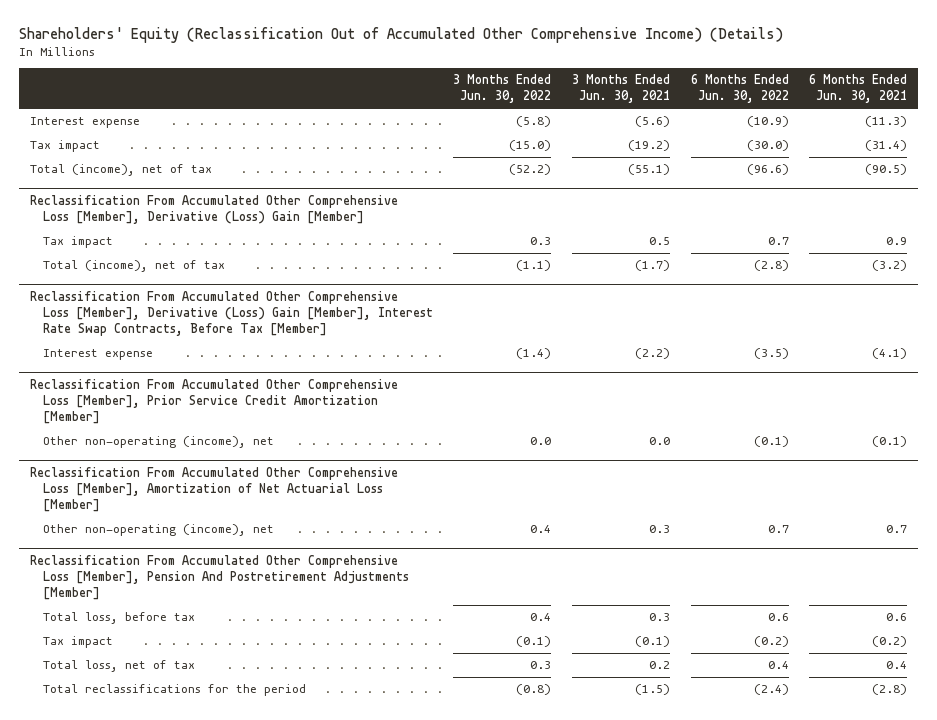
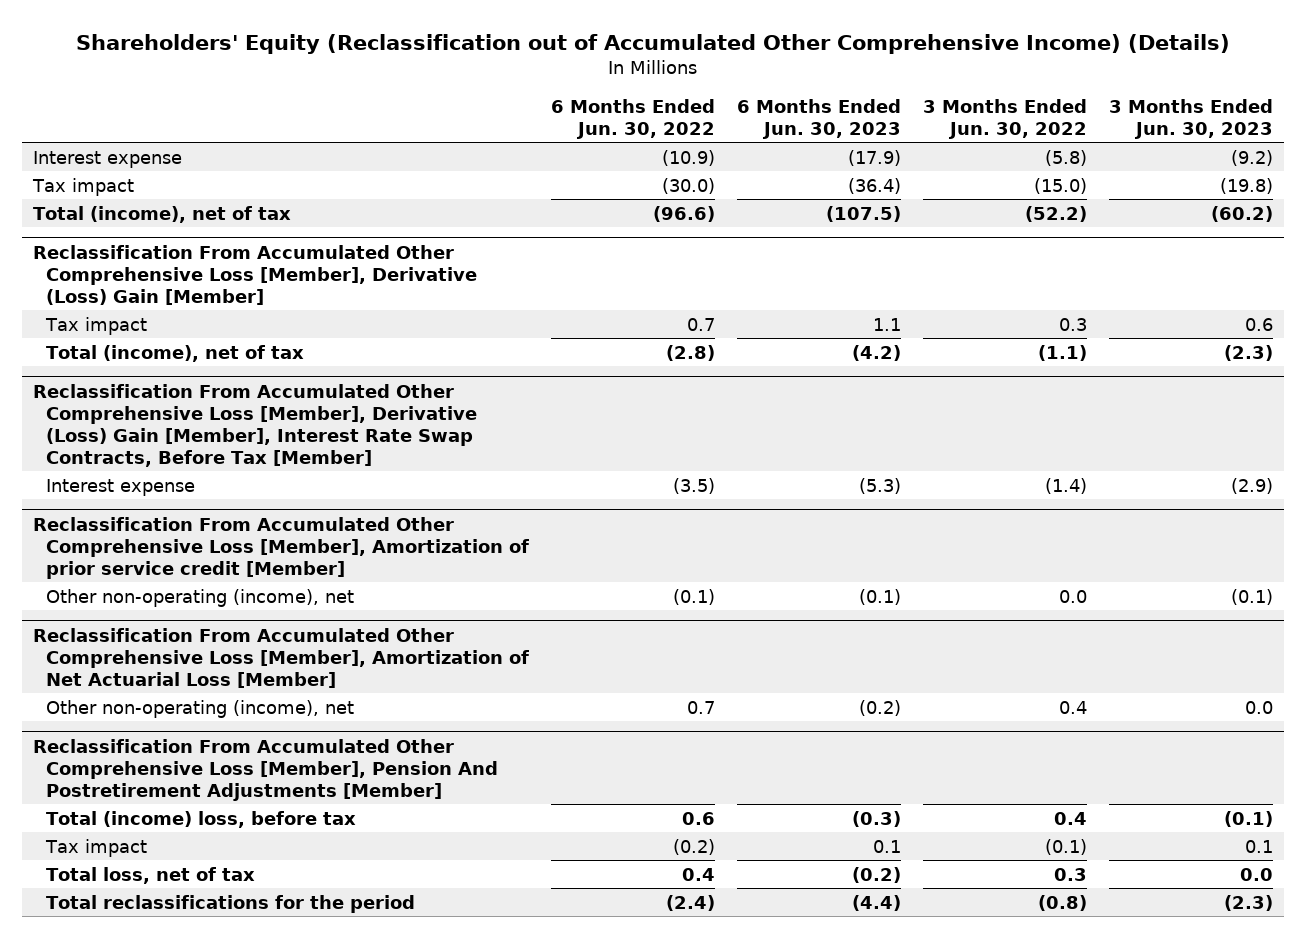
- Shareholders' Equity (Reclassification Out of Accumulated Other Comprehensive Income) (Details)
+ Shareholders' Equity (Reclassification out of Accumulated Other Comprehensive Income) (Details)
- | 3 Months Ended Jun. 30, 2022 | 3 Months Ended Jun. 30, 2021 | 6 Months Ended Jun. 30, 2022 | 6 Months Ended Jun. 30, 2021
+ | 6 Months Ended Jun. 30, 2022 | 6 Months Ended Jun. 30, 2023 | 3 Months Ended Jun. 30, 2022 | 3 Months Ended Jun. 30, 2023
- Reclassification From Accumulated Other Comprehensive Loss [Member], Prior Service Credit Amortization [Member]
+ Reclassification From Accumulated Other Comprehensive Loss [Member], Amortization of prior service credit [Member]
@ Reclassification From Accumulated Other Comprehensive Loss [Member], Pension And Postretirement Adjustments [Member]
- Total loss, before tax | 0.4 | 0.3 | 0.6 | 0.6
+ Total (income) loss, before tax | 0.6 | (0.3) | 0.4 | (0.1)

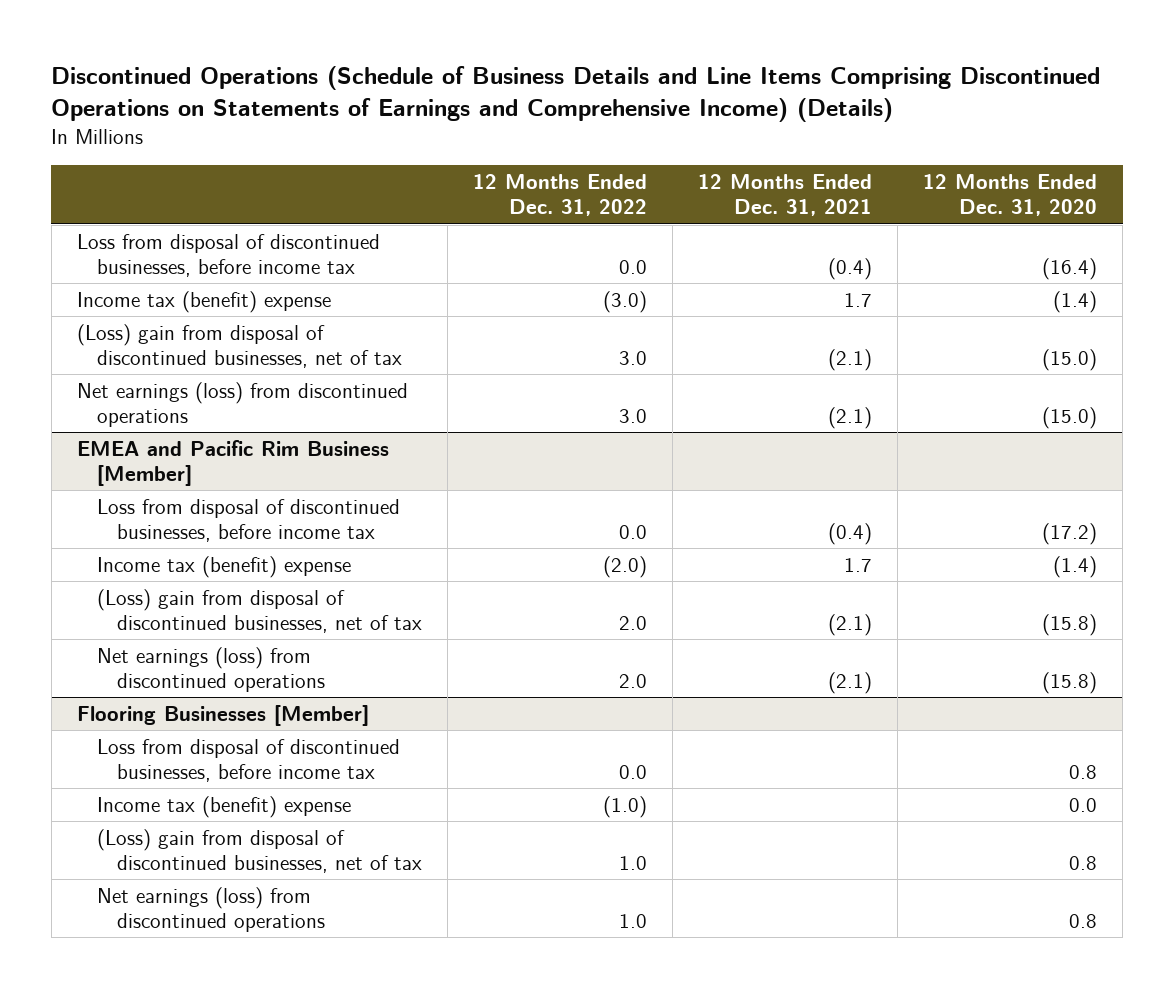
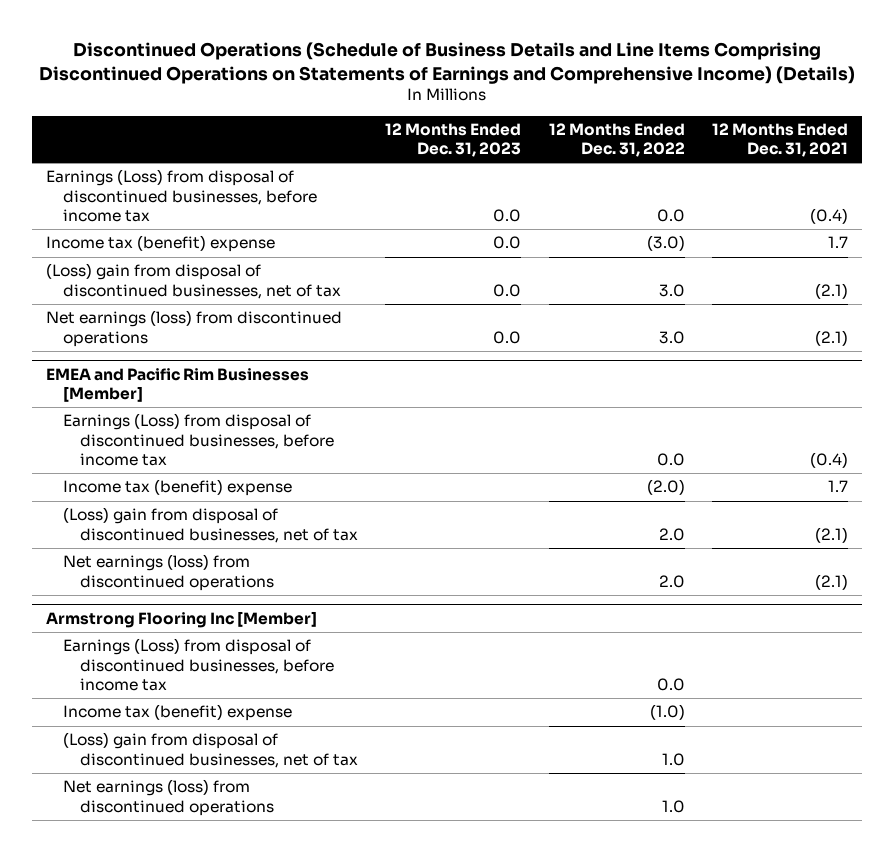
- | 12 Months Ended Dec. 31, 2022 | 12 Months Ended Dec. 31, 2021 | 12 Months Ended Dec. 31, 2020
+ | 12 Months Ended Dec. 31, 2023 | 12 Months Ended Dec. 31, 2022 | 12 Months Ended Dec. 31, 2021
- Loss from disposal of discontinued businesses, before income tax | 0.0 | (0.4) | (16.4)
+ Earnings (Loss) from disposal of discontinued businesses, before income tax | 0.0 | 0.0 | (0.4)
- EMEA and Pacific Rim Business [Member]
- Loss from disposal of discontinued businesses, before income tax | 0.0 | (0.4) | (17.2)
+ EMEA and Pacific Rim Businesses [Member]
+ Earnings (Loss) from disposal of discontinued businesses, before income tax | | 0.0 | (0.4)
- Flooring Businesses [Member]
- Loss from disposal of discontinued businesses, before income tax | 0.0 | | 0.8
+ Armstrong Flooring Inc [Member]
+ Earnings (Loss) from disposal of discontinued businesses, before income tax | | 0.0 |

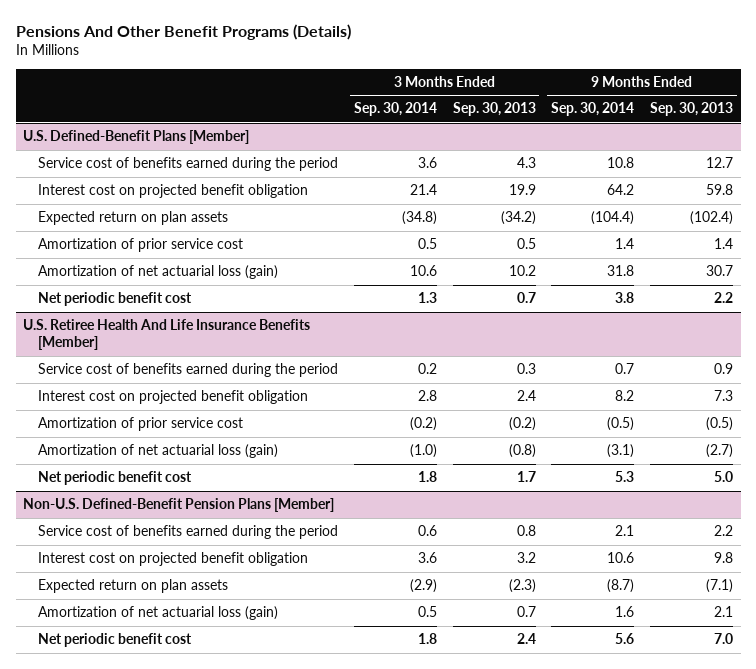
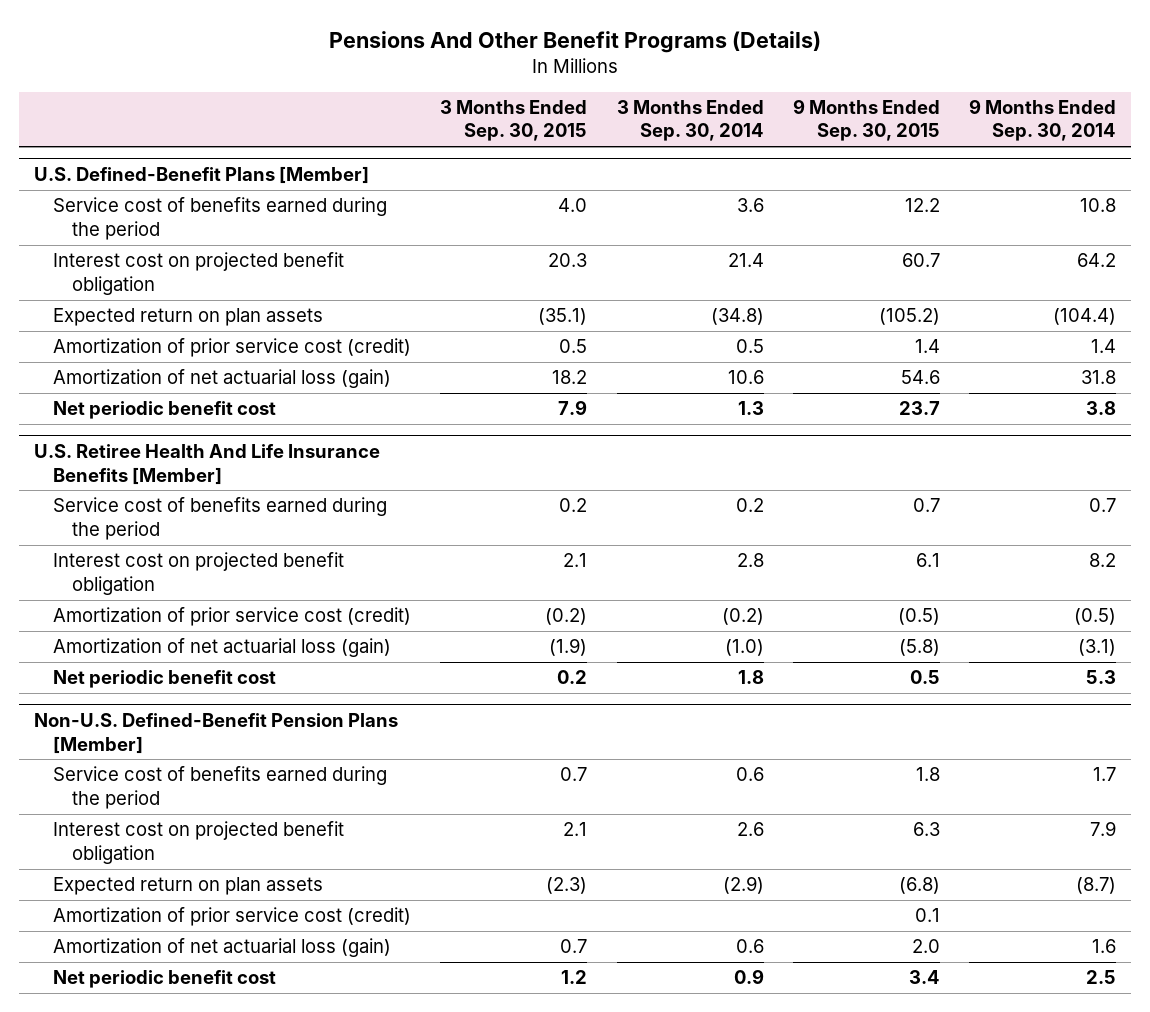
- | 3 Months Ended Sep. 30, 2014 | 3 Months Ended Sep. 30, 2013 | 9 Months Ended Sep. 30, 2014 | 9 Months Ended Sep. 30, 2013
+ | 3 Months Ended Sep. 30, 2015 | 3 Months Ended Sep. 30, 2014 | 9 Months Ended Sep. 30, 2015 | 9 Months Ended Sep. 30, 2014
@ U.S. Defined-Benefit Plans [Member]
- Amortization of prior service cost | 0.5 | 0.5 | 1.4 | 1.4
+ Amortization of prior service cost (credit) | 0.5 | 0.5 | 1.4 | 1.4
@ U.S. Retiree Health And Life Insurance Benefits [Member]
- Amortization of prior service cost | (0.2) | (0.2) | (0.5) | (0.5)
+ Amortization of prior service cost (credit) | (0.2) | (0.2) | (0.5) | (0.5)
@ Non-U.S. Defined-Benefit Pension Plans [Member]
- Service cost of benefits earned during the period | 0.6 | 0.8 | 2.1 | 2.2
- Interest cost on projected benefit obligation | 3.6 | 3.2 | 10.6 | 9.8
+ Service cost of benefits earned during the period | 0.7 | 0.6 | 1.8 | 1.7
+ Interest cost on projected benefit obligation | 2.1 | 2.6 | 6.3 | 7.9
- Amortization of net actuarial loss (gain) | 0.5 | 0.7 | 1.6 | 2.1
- Net periodic benefit cost | 1.8 | 2.4 | 5.6 | 7.0
+ Amortization of prior service cost (credit) | | | 0.1 |
+ Amortization of net actuarial loss (gain) | 0.7 | 0.6 | 2.0 | 1.6
+ Net periodic benefit cost | 1.2 | 0.9 | 3.4 | 2.5

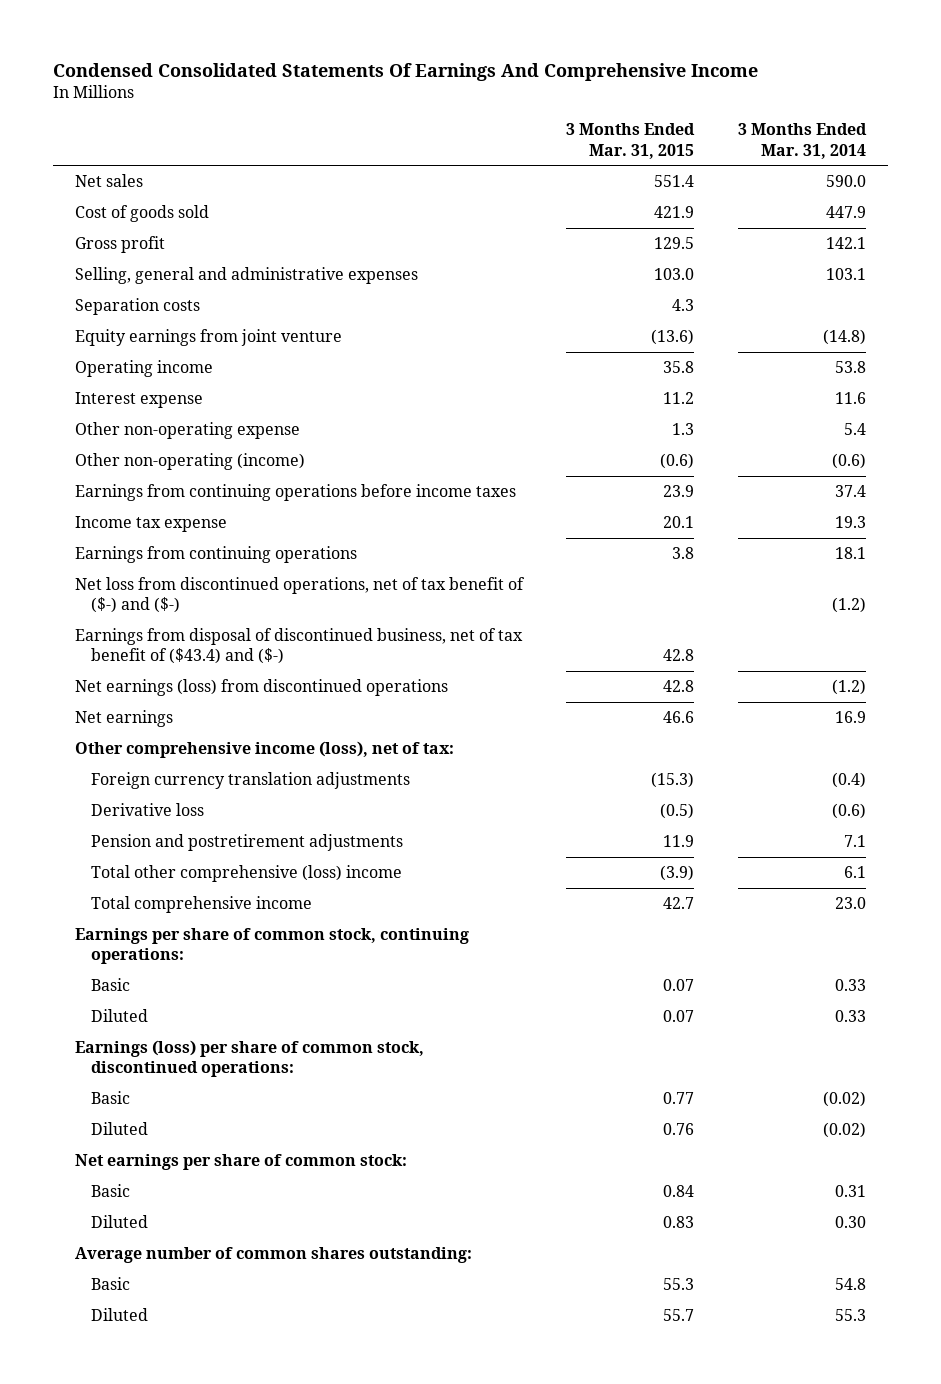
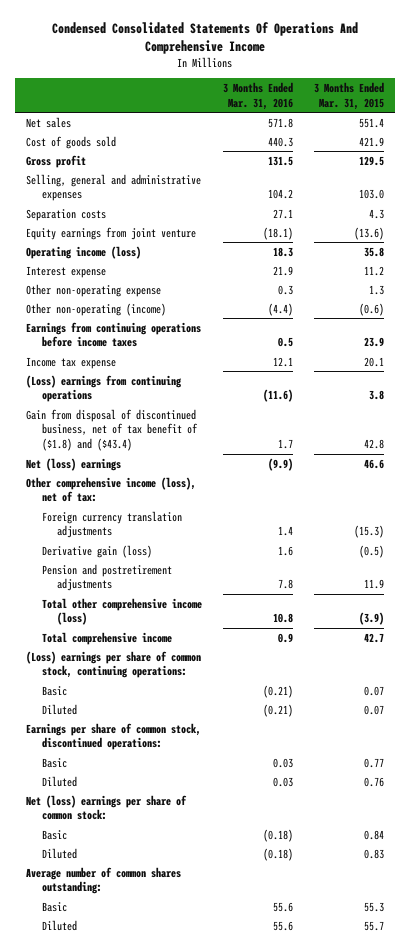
- Condensed Consolidated Statements Of Earnings And Comprehensive Income
+ Condensed Consolidated Statements Of Operations And Comprehensive Income
- | 3 Months Ended Mar. 31, 2015 | 3 Months Ended Mar. 31, 2014
+ | 3 Months Ended Mar. 31, 2016 | 3 Months Ended Mar. 31, 2015
- Operating income | 35.8 | 53.8
+ Operating income (loss) | 18.3 | 35.8
- Earnings from continuing operations | 3.8 | 18.1
- Net loss from discontinued operations, net of tax benefit of ($-) and ($-) | | (1.2)
- Earnings from disposal of discontinued business, net of tax benefit of ($43.4) and ($-) | 42.8 |
- Net earnings (loss) from discontinued operations | 42.8 | (1.2)
- Net earnings | 46.6 | 16.9
+ (Loss) earnings from continuing operations | (11.6) | 3.8
+ Gain from disposal of discontinued business, net of tax benefit of ($1.8) and ($43.4) | 1.7 | 42.8
+ Net (loss) earnings | (9.9) | 46.6
- Derivative loss | (0.5) | (0.6)
+ Derivative gain (loss) | 1.6 | (0.5)
- Total other comprehensive (loss) income | (3.9) | 6.1
+ Total other comprehensive income (loss) | 10.8 | (3.9)
- Earnings per share of common stock, continuing operations:
+ (Loss) earnings per share of common stock, continuing operations:
- Earnings (loss) per share of common stock, discontinued operations:
+ Earnings per share of common stock, discontinued operations:
- Net earnings per share of common stock:
+ Net (loss) earnings per share of common stock:

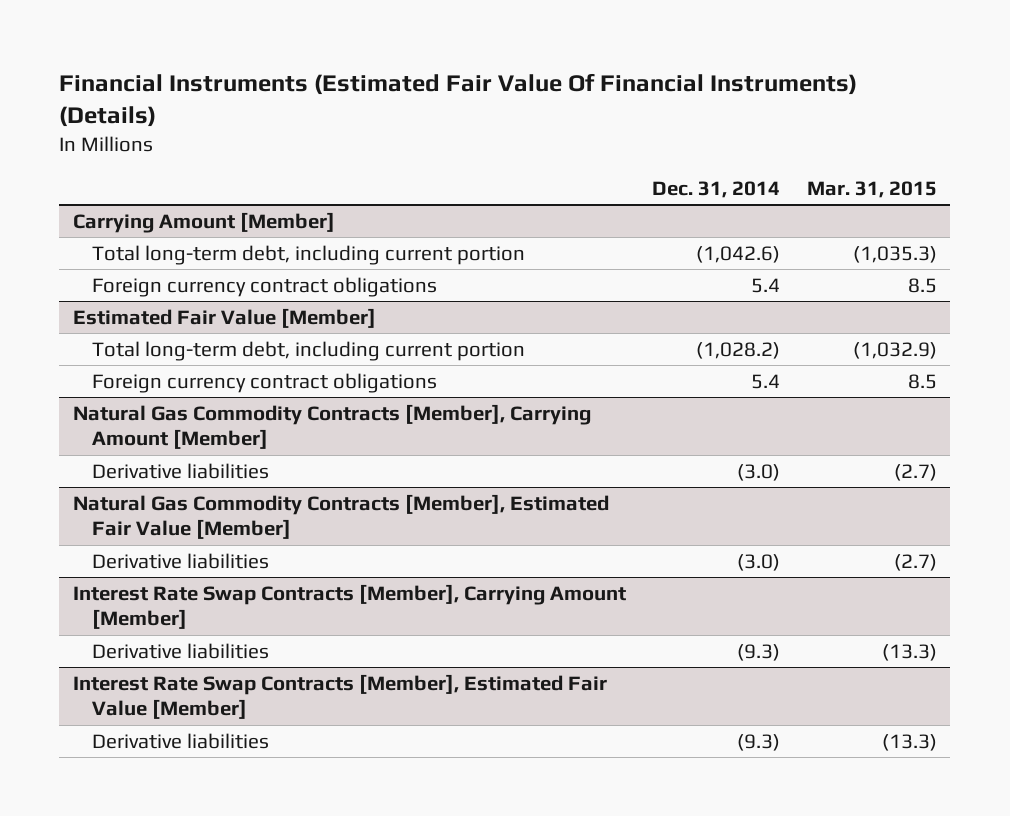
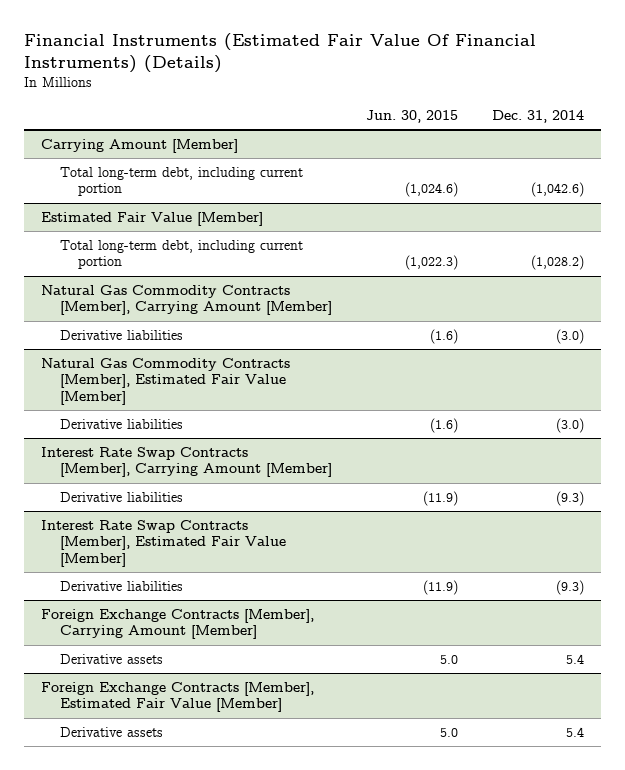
- | Dec. 31, 2014 | Mar. 31, 2015
+ | Jun. 30, 2015 | Dec. 31, 2014
@ Carrying Amount [Member]
- Foreign currency contract obligations | 5.4 | 8.5
@ Estimated Fair Value [Member]
- Foreign currency contract obligations | 5.4 | 8.5
+ Foreign Exchange Contracts [Member], Carrying Amount [Member]
+ Derivative assets | 5.0 | 5.4
+ Foreign Exchange Contracts [Member], Estimated Fair Value [Member]
+ Derivative assets | 5.0 | 5.4

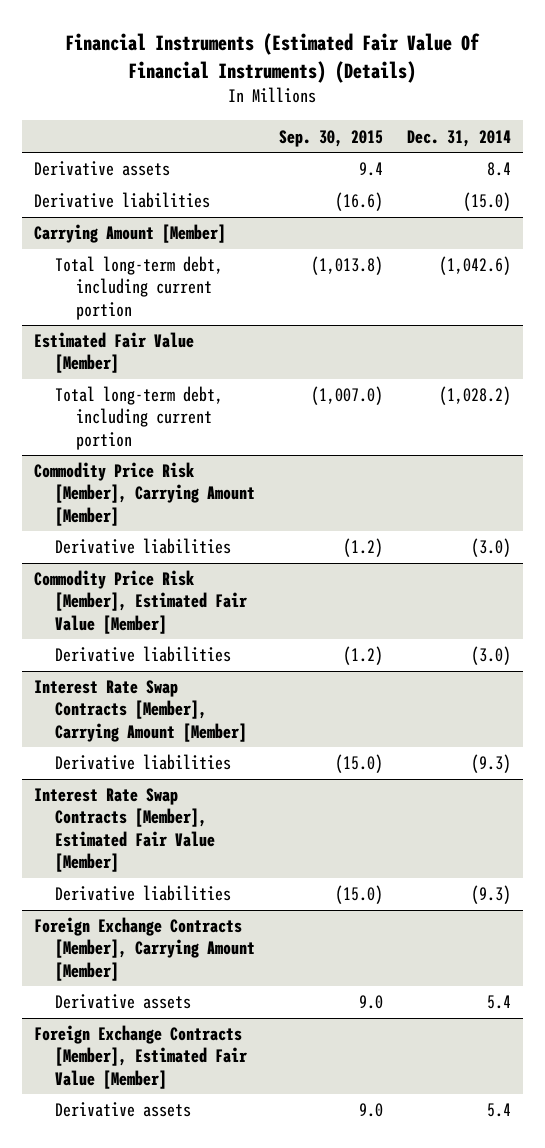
- | Jun. 30, 2015 | Dec. 31, 2014
+ | Sep. 30, 2015 | Dec. 31, 2014
+ Derivative assets | 9.4 | 8.4
+ Derivative liabilities | (16.6) | (15.0)
- Natural Gas Commodity Contracts [Member], Carrying Amount [Member]
+ Commodity Price Risk [Member], Carrying Amount [Member]
- Natural Gas Commodity Contracts [Member], Estimated Fair Value [Member]
+ Commodity Price Risk [Member], Estimated Fair Value [Member]

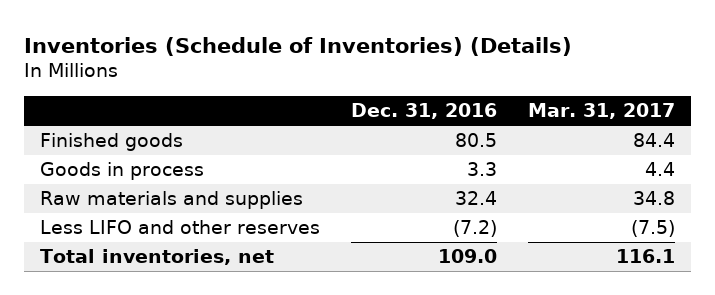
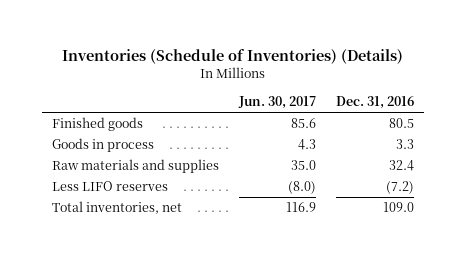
- | Dec. 31, 2016 | Mar. 31, 2017
+ | Jun. 30, 2017 | Dec. 31, 2016
- Less LIFO and other reserves | (7.2) | (7.5)
+ Less LIFO reserves | (8.0) | (7.2)

